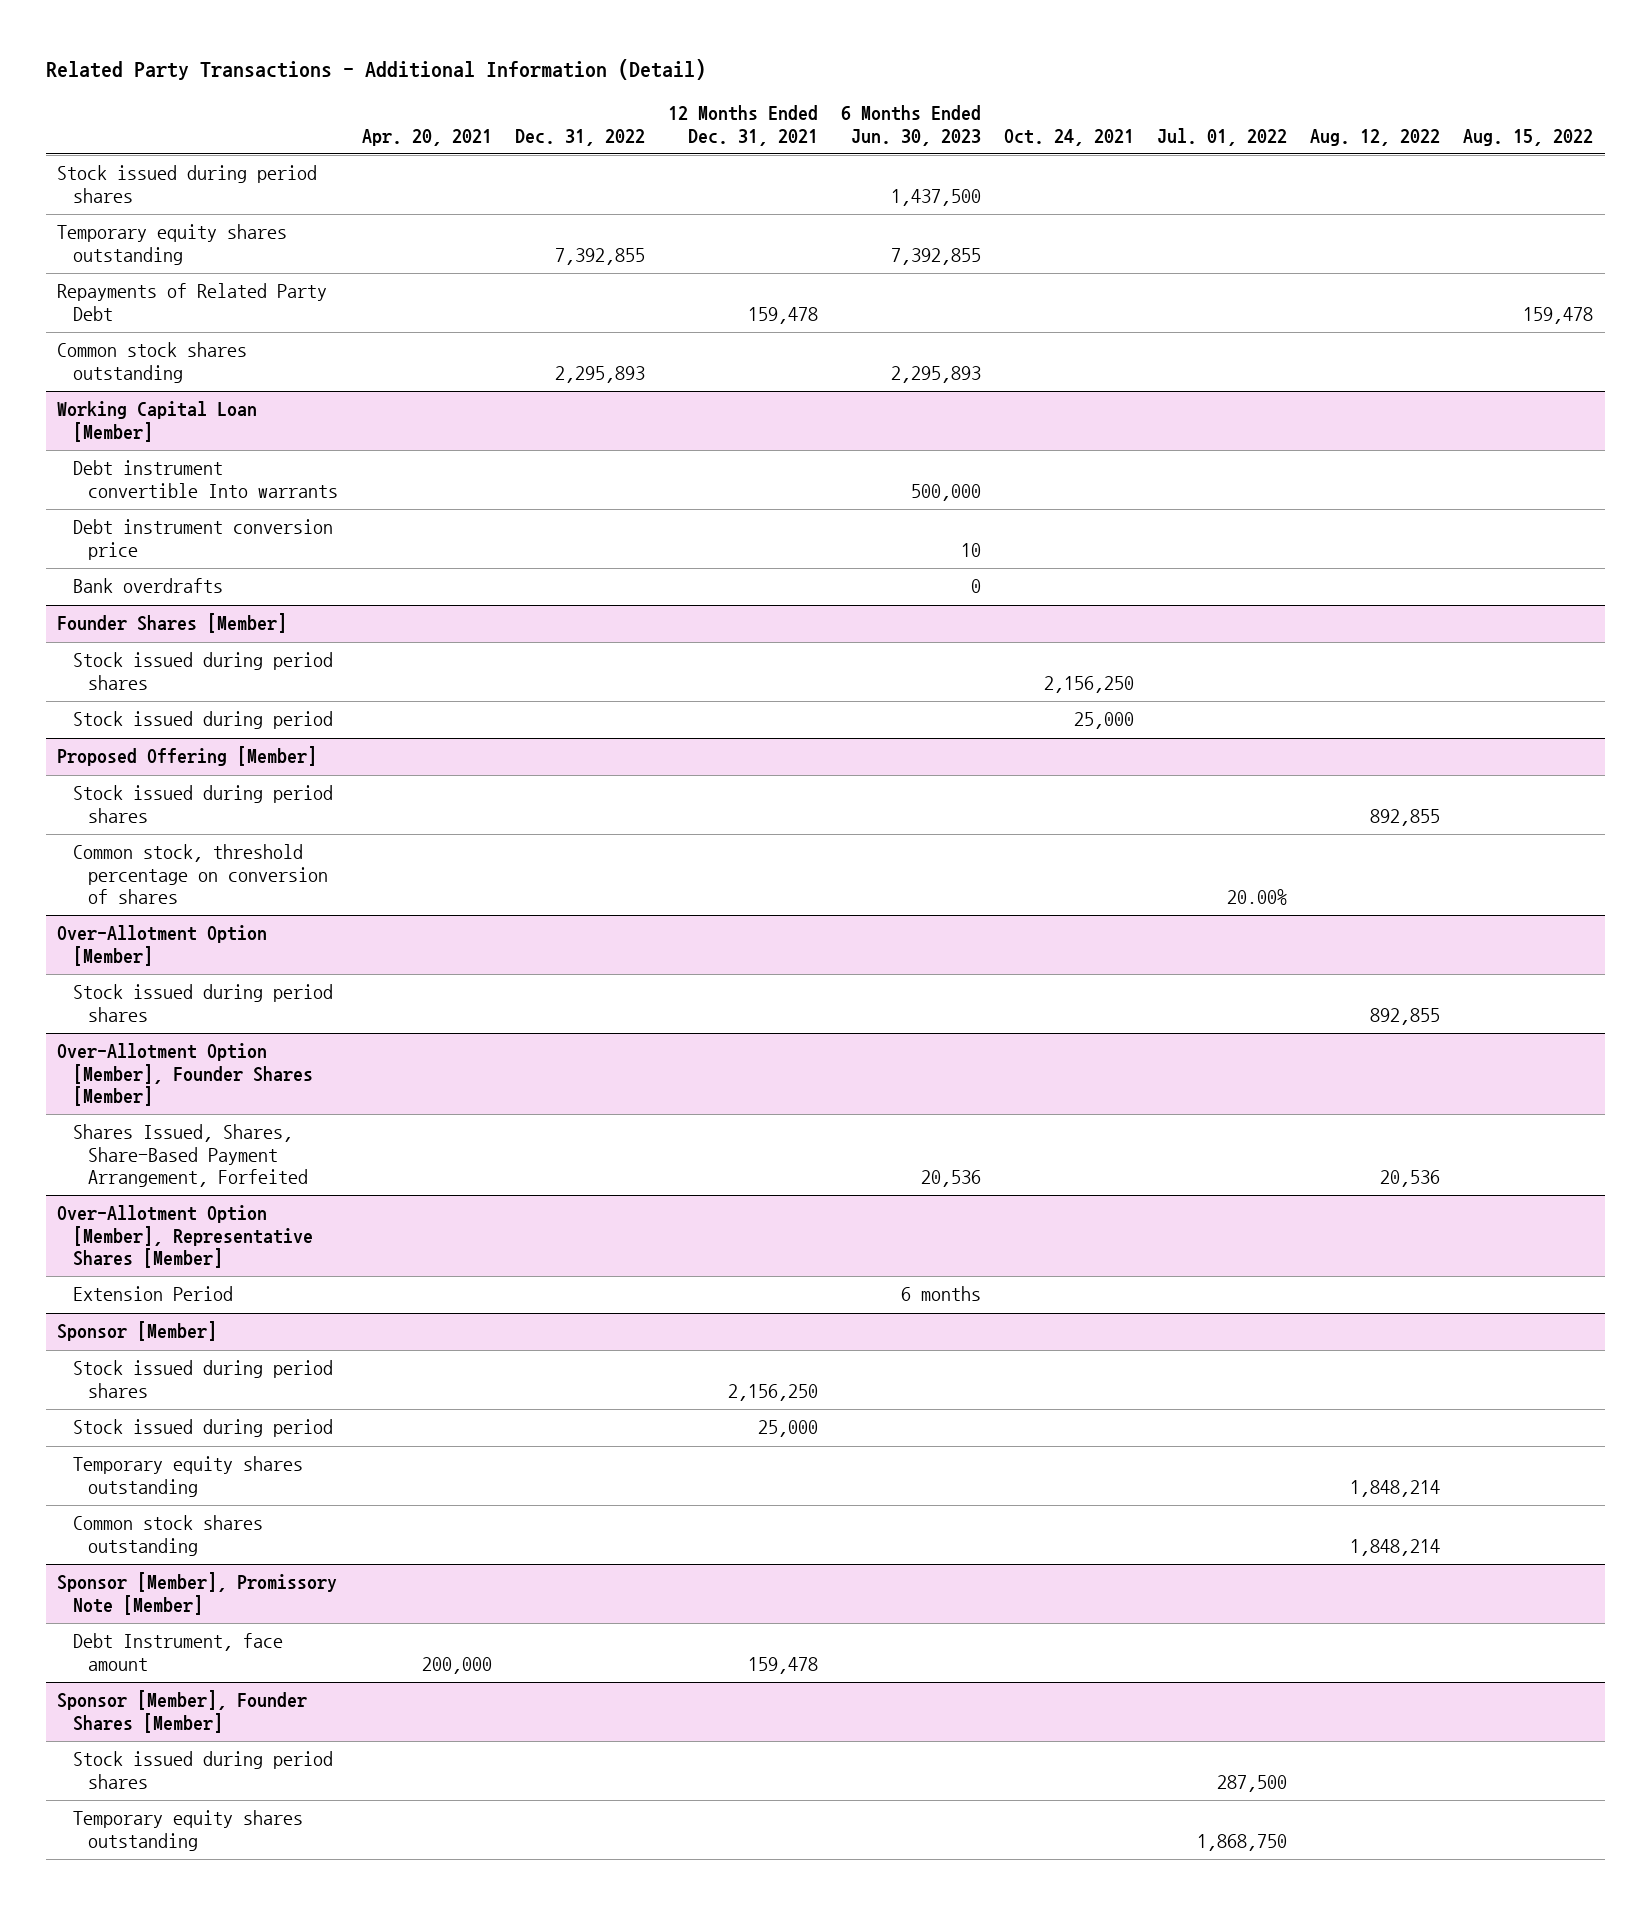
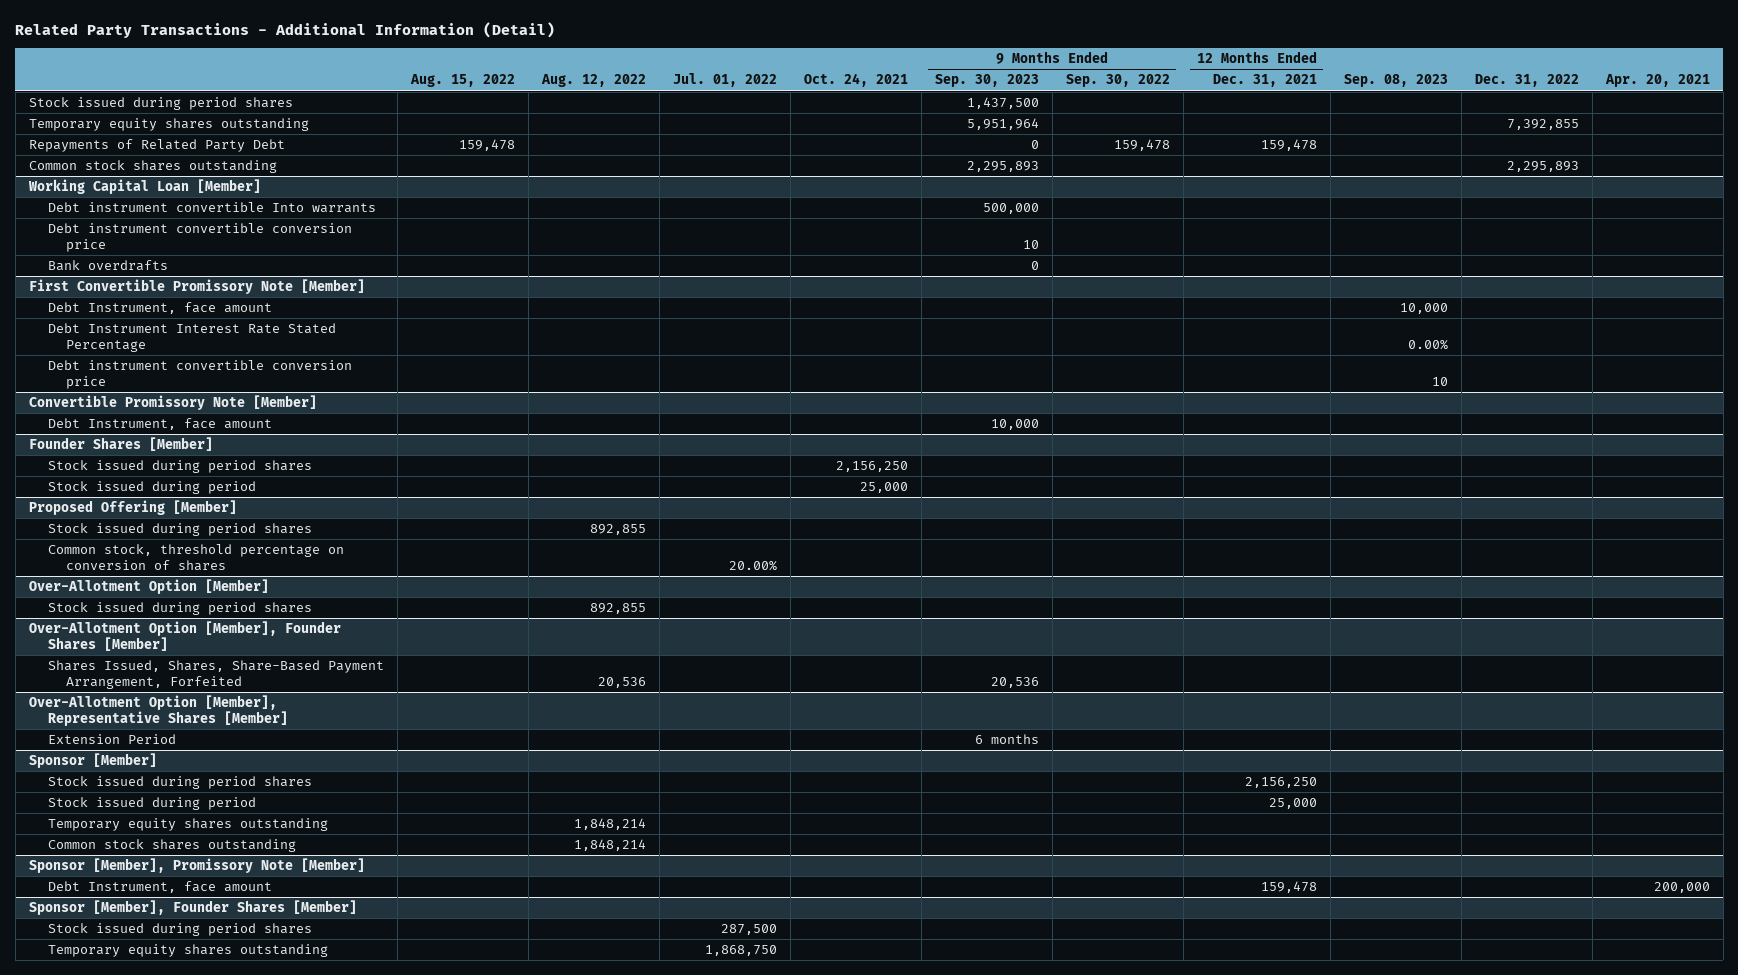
- | Apr. 20, 2021 | Dec. 31, 2022 | 12 Months Ended Dec. 31, 2021 | 6 Months Ended Jun. 30, 2023 | Oct. 24, 2021 | Jul. 01, 2022 | Aug. 12, 2022 | Aug. 15, 2022
+ | Aug. 15, 2022 | Aug. 12, 2022 | Jul. 01, 2022 | Oct. 24, 2021 | 9 Months Ended Sep. 30, 2023 | 9 Months Ended Sep. 30, 2022 | 12 Months Ended Dec. 31, 2021 | Sep. 08, 2023 | Dec. 31, 2022 | Apr. 20, 2021
@ Working Capital Loan [Member]
- Debt instrument conversion price | | | | 10 | | | |
+ Debt instrument convertible conversion price | | | | | 10 | | | | |
+ First Convertible Promissory Note [Member]
+ Debt Instrument, face amount | | | | | | | | 10,000 | |
+ Debt Instrument Interest Rate Stated Percentage | | | | | | | | 0.00% | |
+ Debt instrument convertible conversion price | | | | | | | | 10 | |
+ Convertible Promissory Note [Member]
+ Debt Instrument, face amount | | | | | 10,000 | | | | |

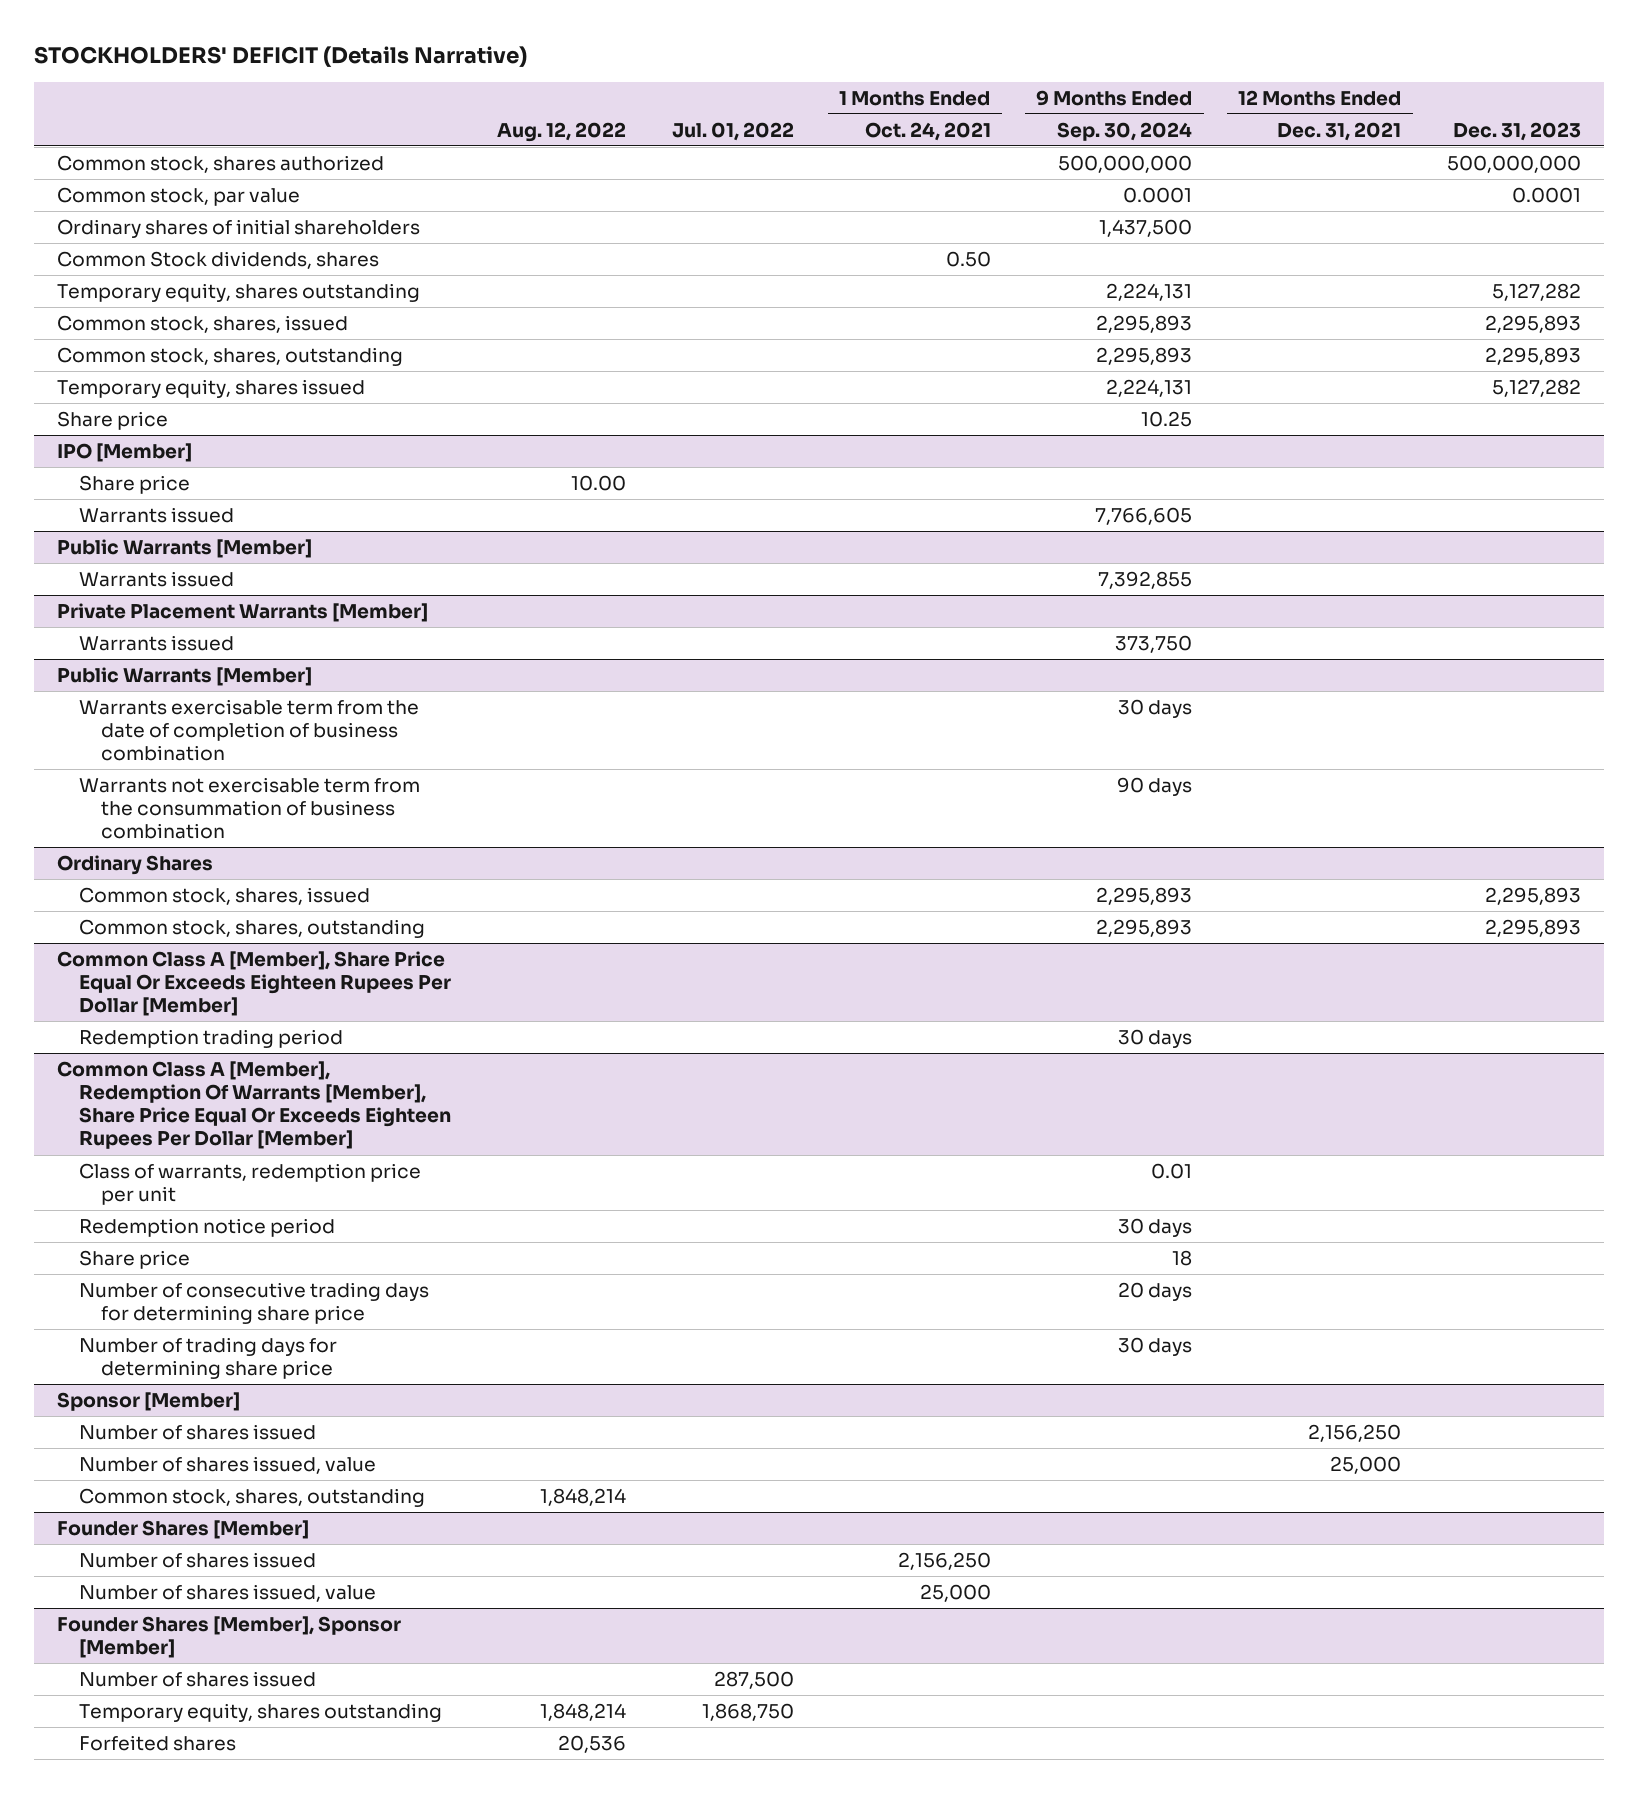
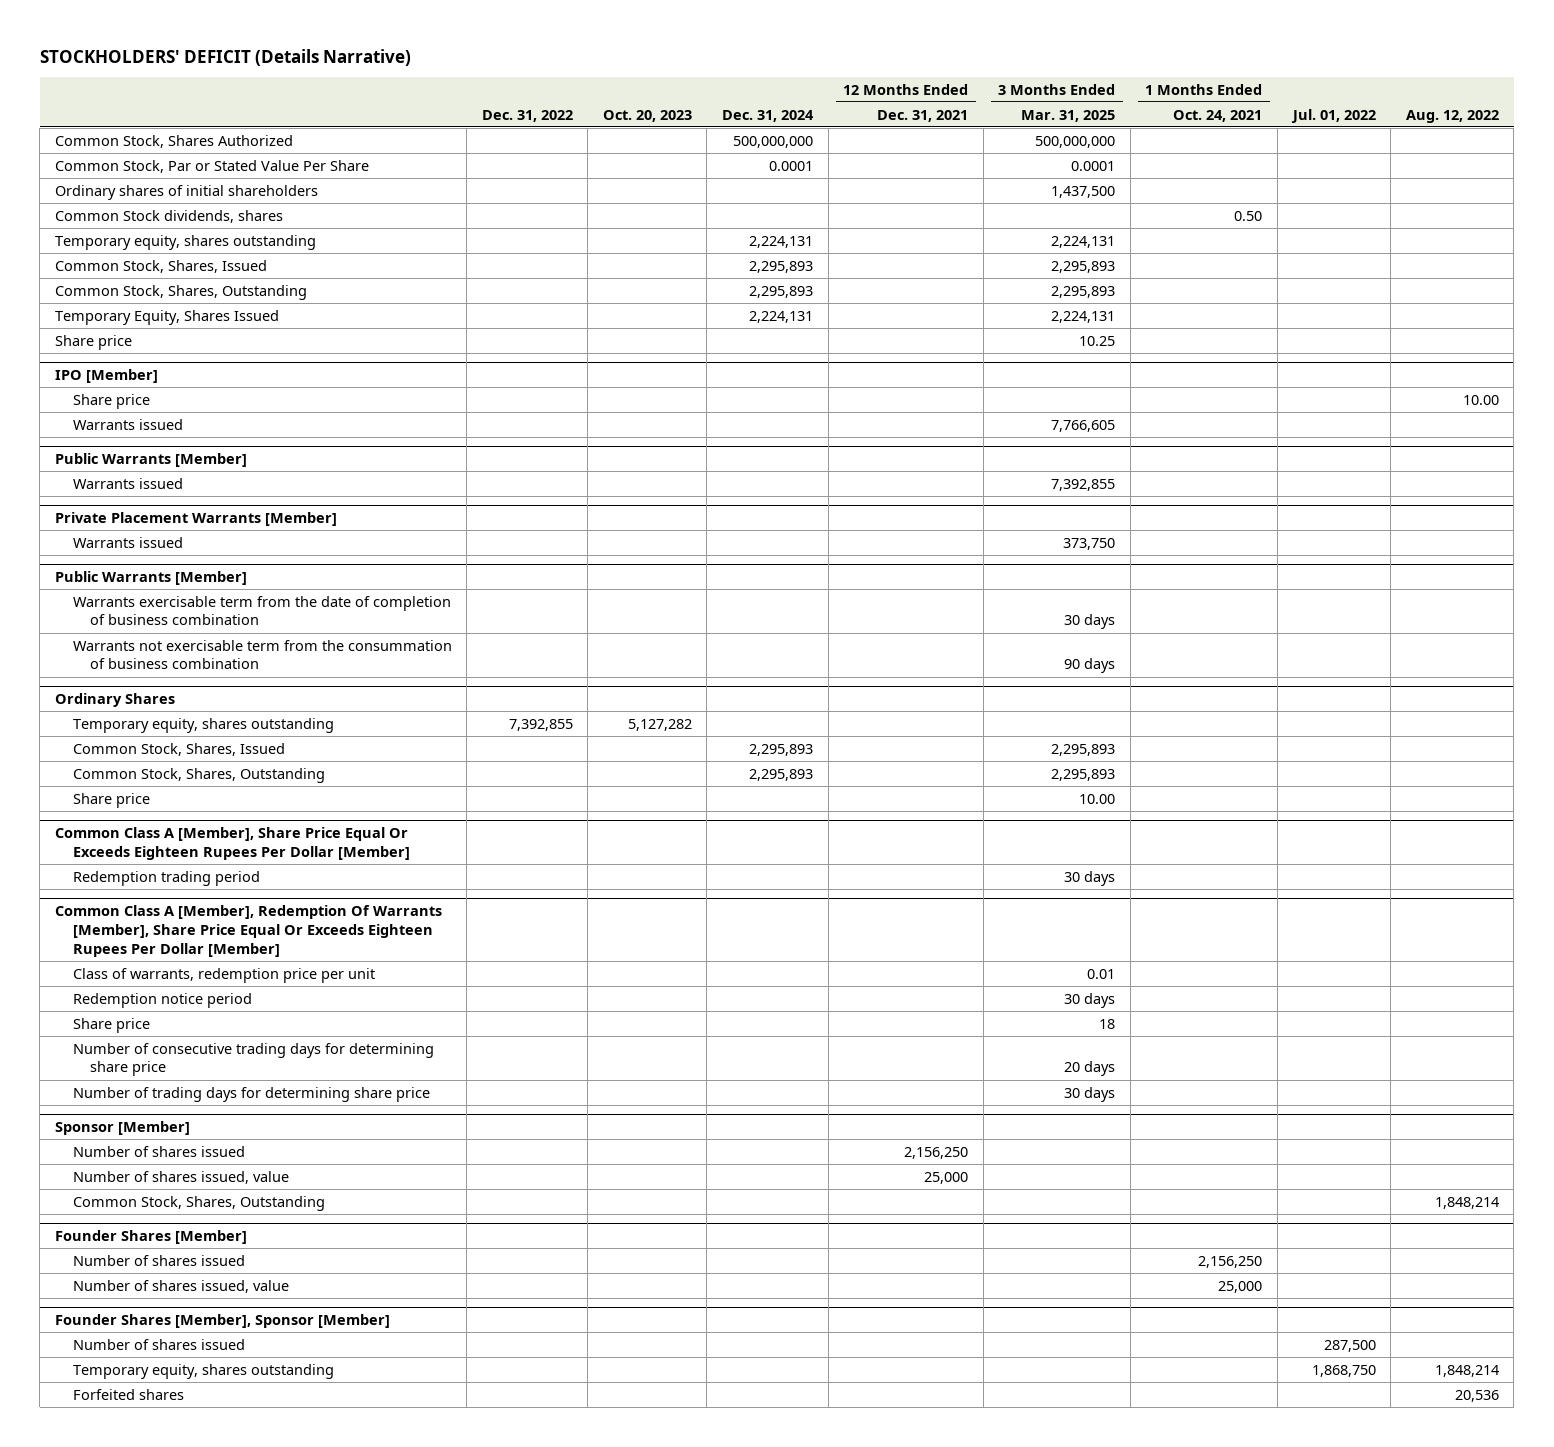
- | Aug. 12, 2022 | Jul. 01, 2022 | 1 Months Ended Oct. 24, 2021 | 9 Months Ended Sep. 30, 2024 | 12 Months Ended Dec. 31, 2021 | Dec. 31, 2023
+ | Dec. 31, 2022 | Oct. 20, 2023 | Dec. 31, 2024 | 12 Months Ended Dec. 31, 2021 | 3 Months Ended Mar. 31, 2025 | 1 Months Ended Oct. 24, 2021 | Jul. 01, 2022 | Aug. 12, 2022
- Common stock, shares authorized | | | | 500,000,000 | | 500,000,000
- Common stock, par value | | | | 0.0001 | | 0.0001
+ Common Stock, Shares Authorized | | | 500,000,000 | | 500,000,000 | | |
+ Common Stock, Par or Stated Value Per Share | | | 0.0001 | | 0.0001 | | |
- Common stock, shares, issued | | | | 2,295,893 | | 2,295,893
- Common stock, shares, outstanding | | | | 2,295,893 | | 2,295,893
- Temporary equity, shares issued | | | | 2,224,131 | | 5,127,282
+ Common Stock, Shares, Issued | | | 2,295,893 | | 2,295,893 | | |
+ Common Stock, Shares, Outstanding | | | 2,295,893 | | 2,295,893 | | |
+ Temporary Equity, Shares Issued | | | 2,224,131 | | 2,224,131 | | |
@ Ordinary Shares
- Common stock, shares, issued | | | | 2,295,893 | | 2,295,893
- Common stock, shares, outstanding | | | | 2,295,893 | | 2,295,893
+ Temporary equity, shares outstanding | 7,392,855 | 5,127,282 | | | | | |
+ Common Stock, Shares, Issued | | | 2,295,893 | | 2,295,893 | | |
+ Common Stock, Shares, Outstanding | | | 2,295,893 | | 2,295,893 | | |
+ Share price | | | | | 10.00 | | |
@ Sponsor [Member]
- Common stock, shares, outstanding | 1,848,214 | | | | |
+ Common Stock, Shares, Outstanding | | | | | | | | 1,848,214

